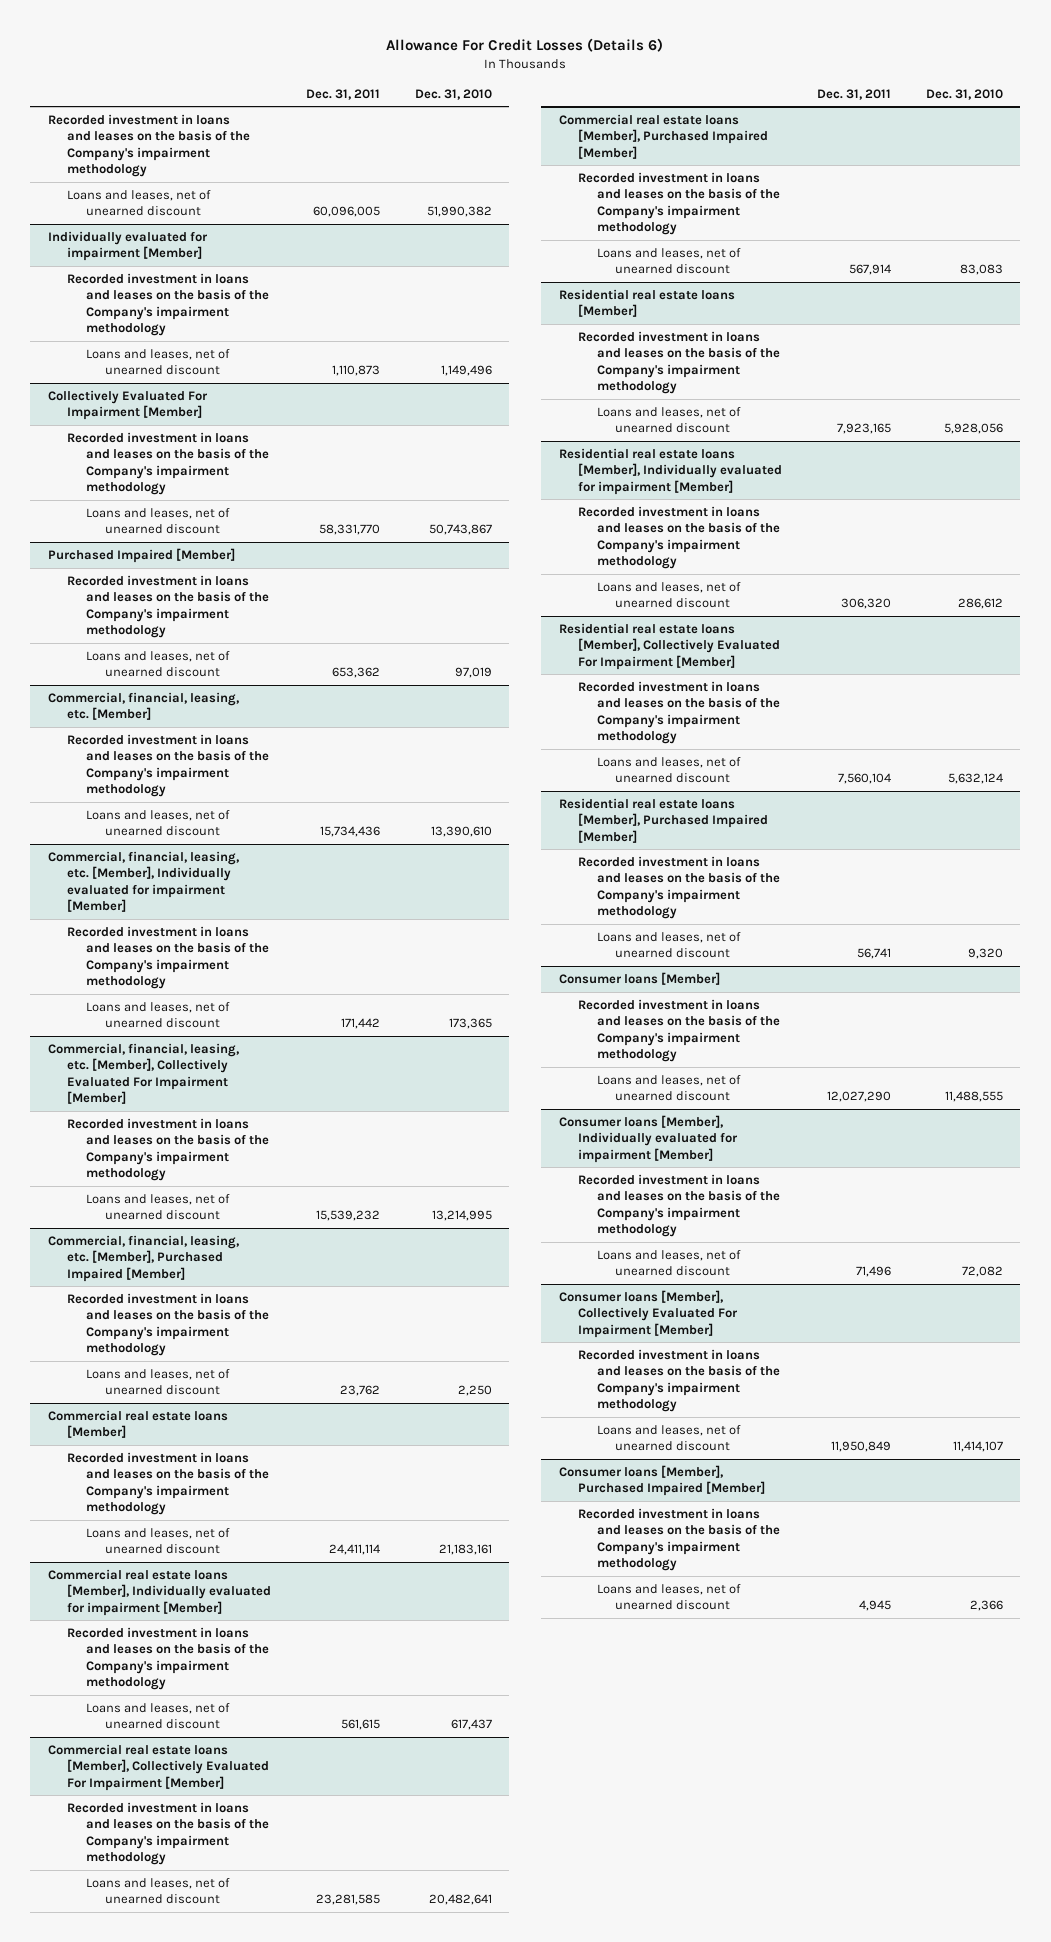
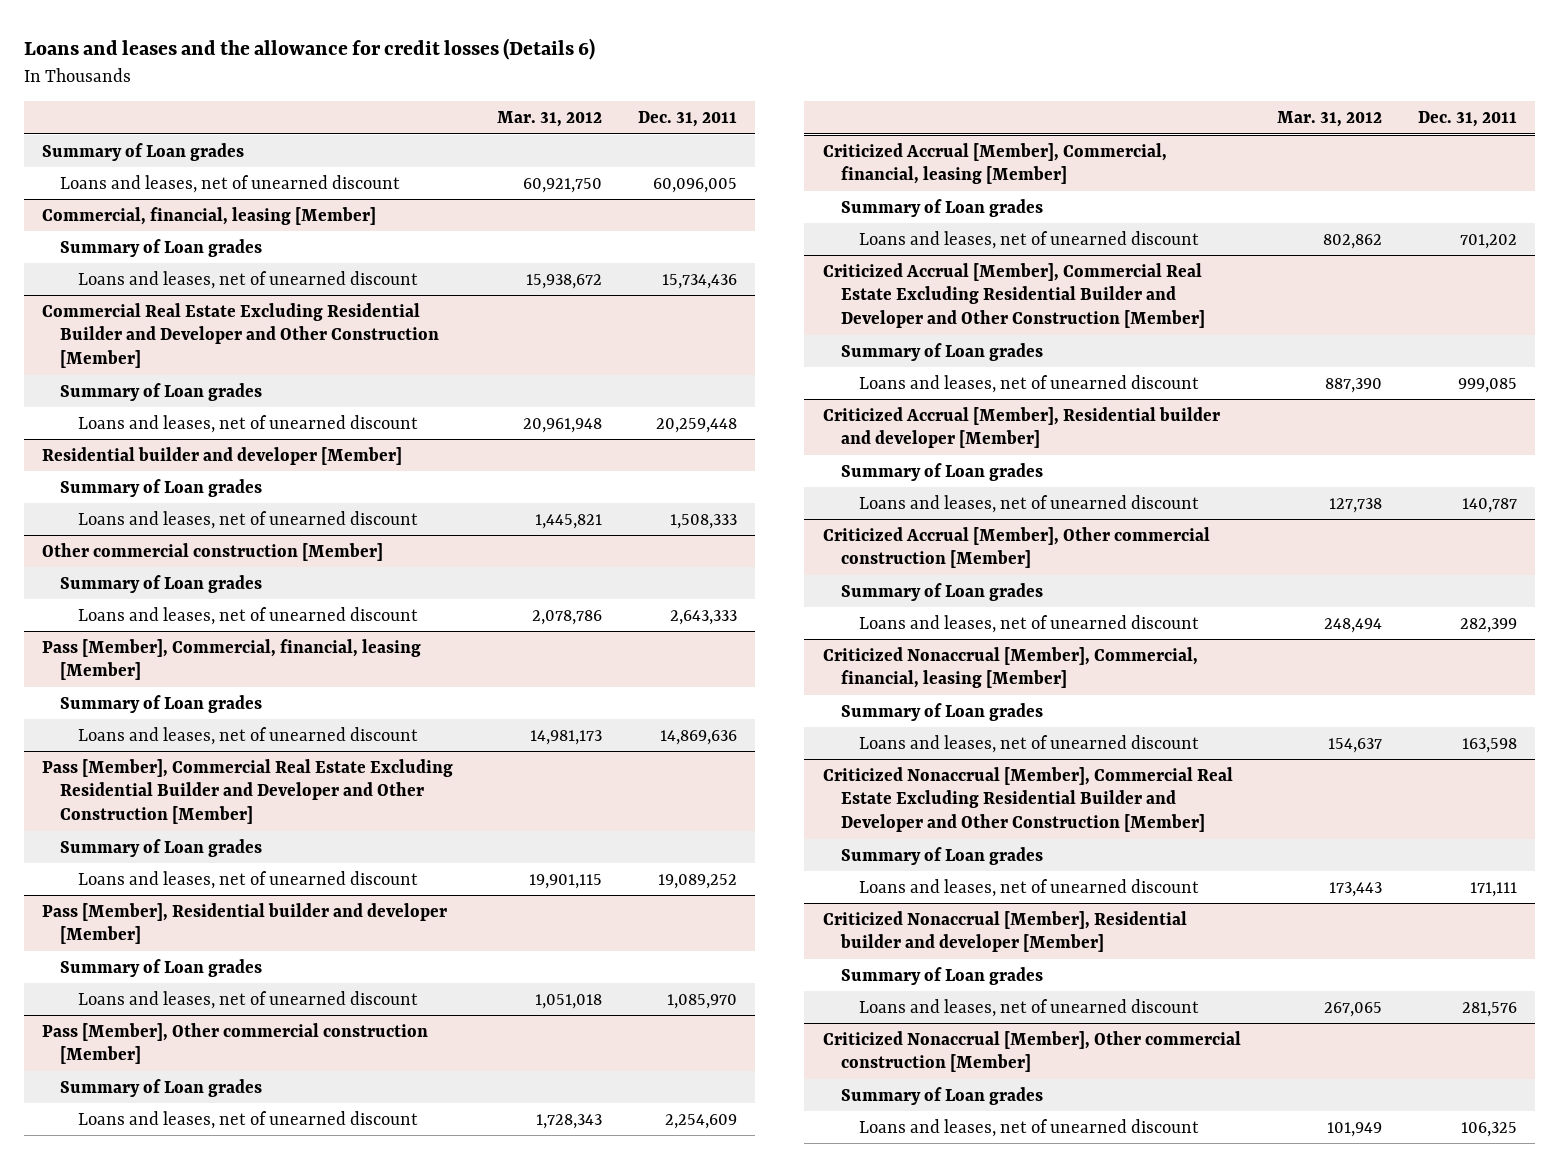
- Allowance For Credit Losses (Details 6)
+ Loans and leases and the allowance for credit losses (Details 6)
- | Dec. 31, 2011 | Dec. 31, 2010
+ | Mar. 31, 2012 | Dec. 31, 2011
- Recorded investment in loans and leases on the basis of the Company's impairment methodology
+ Summary of Loan grades
- Individually evaluated for impairment [Member]
- Recorded investment in loans and leases on the basis of the Company's impairment methodology
- Loans and leases, net of unearned discount | 1,110,873 | 1,149,496
- Collectively Evaluated For Impairment [Member]
- Recorded investment in loans and leases on the basis of the Company's impairment methodology
- Loans and leases, net of unearned discount | 58,331,770 | 50,743,867
- Purchased Impaired [Member]
- Recorded investment in loans and leases on the basis of the Company's impairment methodology
- Loans and leases, net of unearned discount | 653,362 | 97,019
- Commercial, financial, leasing, etc. [Member]
- Recorded investment in loans and leases on the basis of the Company's impairment methodology
+ Commercial, financial, leasing [Member]
+ Summary of Loan grades
- Commercial, financial, leasing, etc. [Member], Individually evaluated for impairment [Member]
- Recorded investment in loans and leases on the basis of the Company's impairment methodology
- Loans and leases, net of unearned discount | 171,442 | 173,365
- Commercial, financial, leasing, etc. [Member], Collectively Evaluated For Impairment [Member]
- Recorded investment in loans and leases on the basis of the Company's impairment methodology
- Loans and leases, net of unearned discount | 15,539,232 | 13,214,995
- Commercial, financial, leasing, etc. [Member], Purchased Impaired [Member]
- Recorded investment in loans and leases on the basis of the Company's impairment methodology
- Loans and leases, net of unearned discount | 23,762 | 2,250
- Commercial real estate loans [Member]
- Recorded investment in loans and leases on the basis of the Company's impairment methodology
- Loans and leases, net of unearned discount | 24,411,114 | 21,183,161
- Commercial real estate loans [Member], Individually evaluated for impairment [Member]
- Recorded investment in loans and leases on the basis of the Company's impairment methodology
- Loans and leases, net of unearned discount | 561,615 | 617,437
- Commercial real estate loans [Member], Collectively Evaluated For Impairment [Member]
- Recorded investment in loans and leases on the basis of the Company's impairment methodology
- Loans and leases, net of unearned discount | 23,281,585 | 20,482,641
- Commercial real estate loans [Member], Purchased Impaired [Member]
- Recorded investment in loans and leases on the basis of the Company's impairment methodology
- Loans and leases, net of unearned discount | 567,914 | 83,083
- Residential real estate loans [Member]
- Recorded investment in loans and leases on the basis of the Company's impairment methodology
- Loans and leases, net of unearned discount | 7,923,165 | 5,928,056
- Residential real estate loans [Member], Individually evaluated for impairment [Member]
- Recorded investment in loans and leases on the basis of the Company's impairment methodology
- Loans and leases, net of unearned discount | 306,320 | 286,612
- Residential real estate loans [Member], Collectively Evaluated For Impairment [Member]
- Recorded investment in loans and leases on the basis of the Company's impairment methodology
- Loans and leases, net of unearned discount | 7,560,104 | 5,632,124
- Residential real estate loans [Member], Purchased Impaired [Member]
- Recorded investment in loans and leases on the basis of the Company's impairment methodology
- Loans and leases, net of unearned discount | 56,741 | 9,320
- Consumer loans [Member]
- Recorded investment in loans and leases on the basis of the Company's impairment methodology
- Loans and leases, net of unearned discount | 12,027,290 | 11,488,555
- Consumer loans [Member], Individually evaluated for impairment [Member]
- Recorded investment in loans and leases on the basis of the Company's impairment methodology
- Loans and leases, net of unearned discount | 71,496 | 72,082
- Consumer loans [Member], Collectively Evaluated For Impairment [Member]
- Recorded investment in loans and leases on the basis of the Company's impairment methodology
- Loans and leases, net of unearned discount | 11,950,849 | 11,414,107
- Consumer loans [Member], Purchased Impaired [Member]
- Recorded investment in loans and leases on the basis of the Company's impairment methodology
- Loans and leases, net of unearned discount | 4,945 | 2,366
+ Commercial Real Estate Excluding Residential Builder and Developer and Other Construction [Member]
+ Summary of Loan grades
+ Loans and leases, net of unearned discount | 20,961,948 | 20,259,448
+ Residential builder and developer [Member]
+ Summary of Loan grades
+ Loans and leases, net of unearned discount | 1,445,821 | 1,508,333
+ Other commercial construction [Member]
+ Summary of Loan grades
+ Loans and leases, net of unearned discount | 2,078,786 | 2,643,333
+ Pass [Member], Commercial, financial, leasing [Member]
+ Summary of Loan grades
+ Loans and leases, net of unearned discount | 14,981,173 | 14,869,636
+ Pass [Member], Commercial Real Estate Excluding Residential Builder and Developer and Other Construction [Member]
+ Summary of Loan grades
+ Loans and leases, net of unearned discount | 19,901,115 | 19,089,252
+ Pass [Member], Residential builder and developer [Member]
+ Summary of Loan grades
+ Loans and leases, net of unearned discount | 1,051,018 | 1,085,970
+ Pass [Member], Other commercial construction [Member]
+ Summary of Loan grades
+ Loans and leases, net of unearned discount | 1,728,343 | 2,254,609
+ Criticized Accrual [Member], Commercial, financial, leasing [Member]
+ Summary of Loan grades
+ Loans and leases, net of unearned discount | 802,862 | 701,202
+ Criticized Accrual [Member], Commercial Real Estate Excluding Residential Builder and Developer and Other Construction [Member]
+ Summary of Loan grades
+ Loans and leases, net of unearned discount | 887,390 | 999,085
+ Criticized Accrual [Member], Residential builder and developer [Member]
+ Summary of Loan grades
+ Loans and leases, net of unearned discount | 127,738 | 140,787
+ Criticized Accrual [Member], Other commercial construction [Member]
+ Summary of Loan grades
+ Loans and leases, net of unearned discount | 248,494 | 282,399
+ Criticized Nonaccrual [Member], Commercial, financial, leasing [Member]
+ Summary of Loan grades
+ Loans and leases, net of unearned discount | 154,637 | 163,598
+ Criticized Nonaccrual [Member], Commercial Real Estate Excluding Residential Builder and Developer and Other Construction [Member]
+ Summary of Loan grades
+ Loans and leases, net of unearned discount | 173,443 | 171,111
+ Criticized Nonaccrual [Member], Residential builder and developer [Member]
+ Summary of Loan grades
+ Loans and leases, net of unearned discount | 267,065 | 281,576
+ Criticized Nonaccrual [Member], Other commercial construction [Member]
+ Summary of Loan grades
+ Loans and leases, net of unearned discount | 101,949 | 106,325

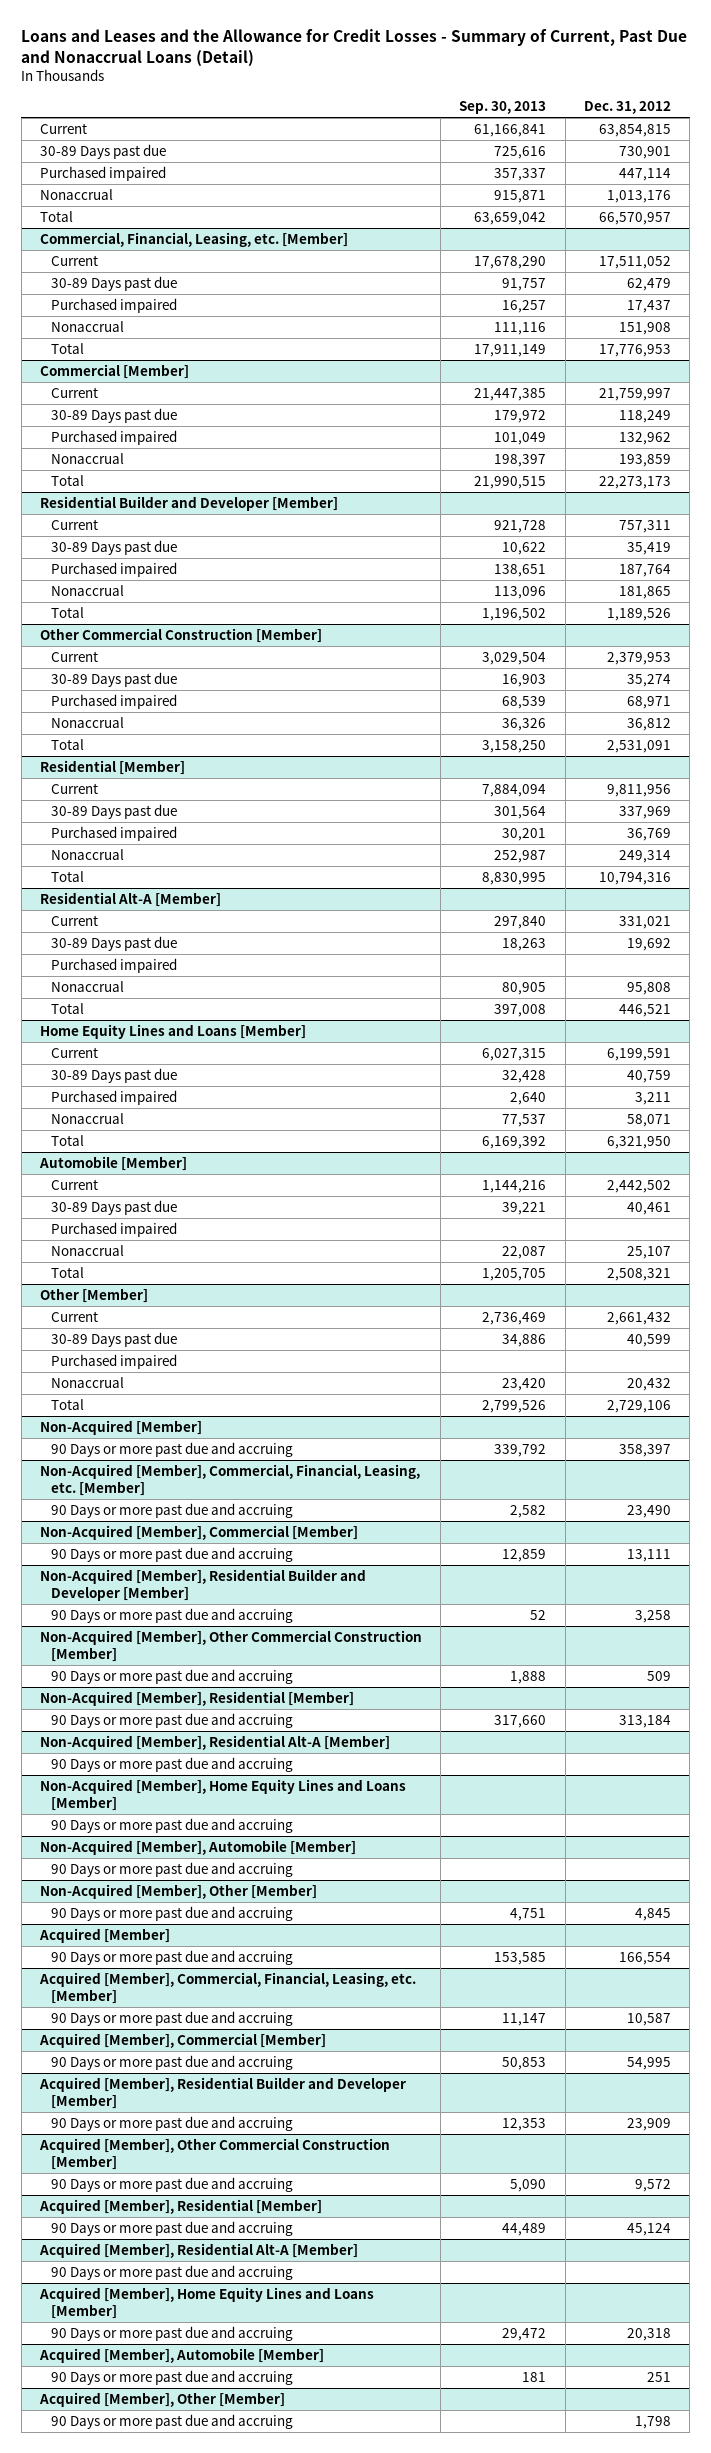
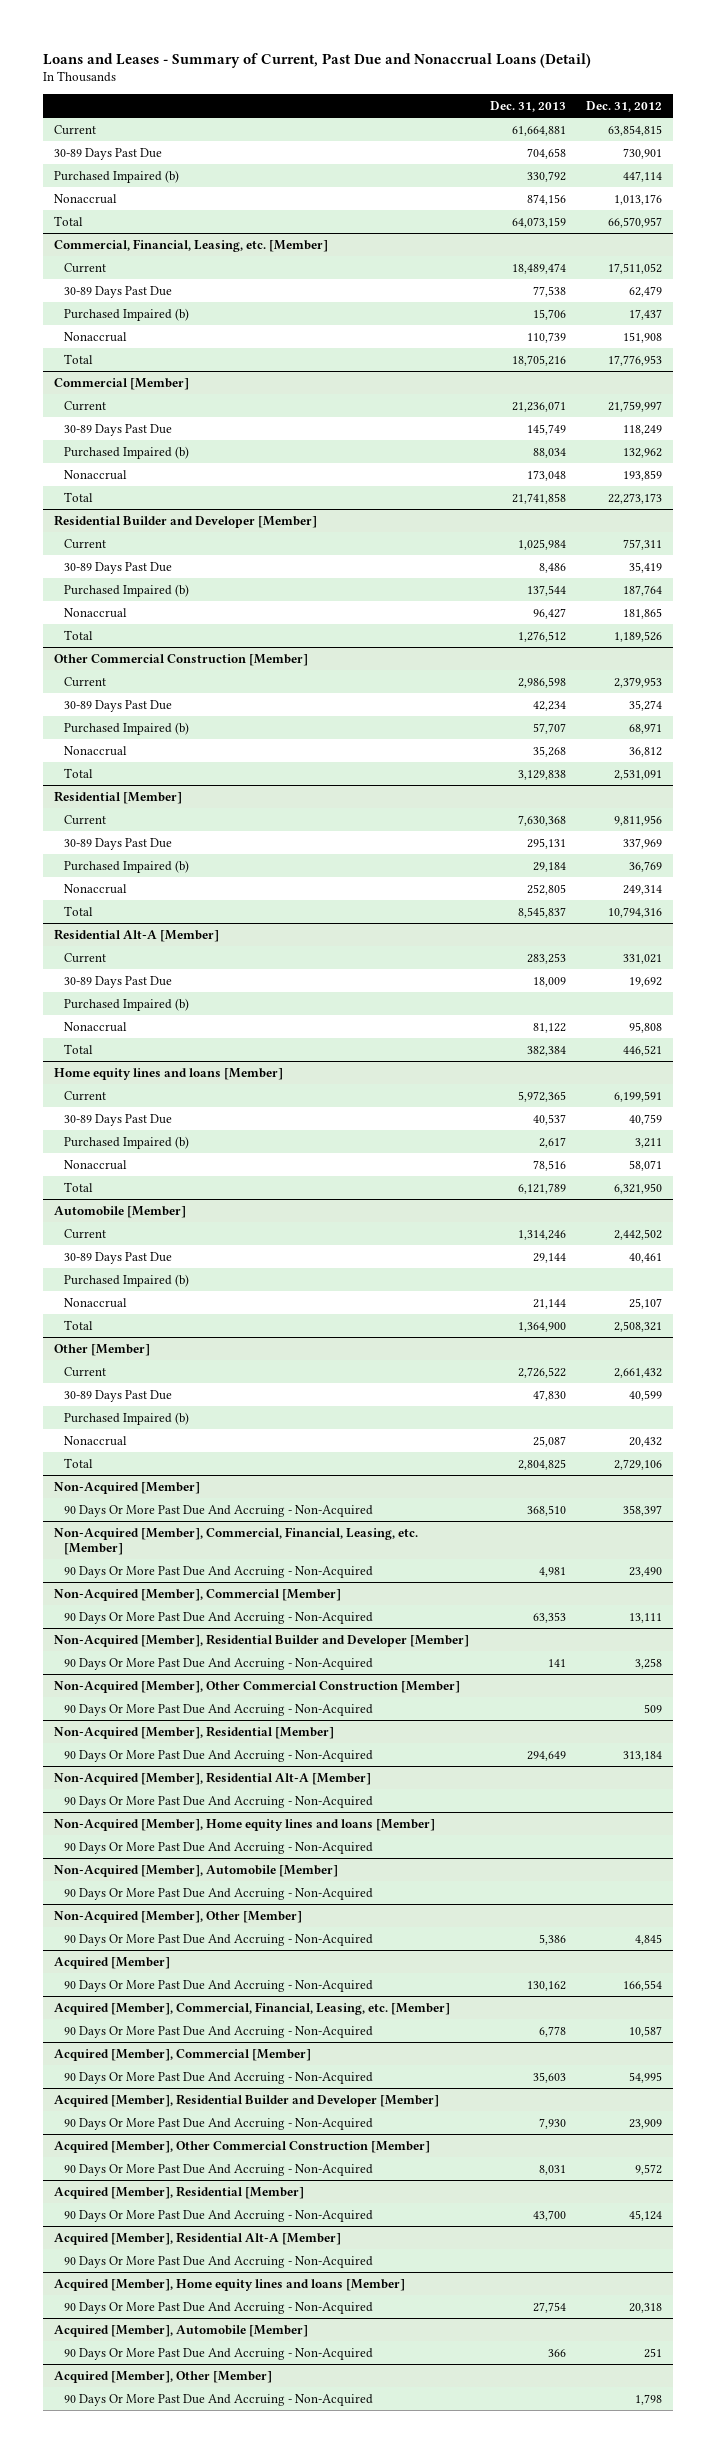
- Loans and Leases and the Allowance for Credit Losses - Summary of Current, Past Due and Nonaccrual Loans (Detail)
+ Loans and Leases - Summary of Current, Past Due and Nonaccrual Loans (Detail)
- | Sep. 30, 2013 | Dec. 31, 2012
+ | Dec. 31, 2013 | Dec. 31, 2012
- 30-89 Days past due | 725,616 | 730,901
- Purchased impaired | 357,337 | 447,114
+ 30-89 Days Past Due | 704,658 | 730,901
+ Purchased Impaired (b) | 330,792 | 447,114
@ Commercial, Financial, Leasing, etc. [Member]
- 30-89 Days past due | 91,757 | 62,479
- Purchased impaired | 16,257 | 17,437
+ 30-89 Days Past Due | 77,538 | 62,479
+ Purchased Impaired (b) | 15,706 | 17,437
@ Commercial [Member]
- 30-89 Days past due | 179,972 | 118,249
- Purchased impaired | 101,049 | 132,962
+ 30-89 Days Past Due | 145,749 | 118,249
+ Purchased Impaired (b) | 88,034 | 132,962
@ Residential Builder and Developer [Member]
- 30-89 Days past due | 10,622 | 35,419
- Purchased impaired | 138,651 | 187,764
+ 30-89 Days Past Due | 8,486 | 35,419
+ Purchased Impaired (b) | 137,544 | 187,764
@ Other Commercial Construction [Member]
- 30-89 Days past due | 16,903 | 35,274
- Purchased impaired | 68,539 | 68,971
+ 30-89 Days Past Due | 42,234 | 35,274
+ Purchased Impaired (b) | 57,707 | 68,971
@ Residential [Member]
- 30-89 Days past due | 301,564 | 337,969
- Purchased impaired | 30,201 | 36,769
+ 30-89 Days Past Due | 295,131 | 337,969
+ Purchased Impaired (b) | 29,184 | 36,769
@ Residential Alt-A [Member]
- 30-89 Days past due | 18,263 | 19,692
- Purchased impaired
+ 30-89 Days Past Due | 18,009 | 19,692
+ Purchased Impaired (b)
- Home Equity Lines and Loans [Member]
+ Home equity lines and loans [Member]
- 30-89 Days past due | 32,428 | 40,759
- Purchased impaired | 2,640 | 3,211
+ 30-89 Days Past Due | 40,537 | 40,759
+ Purchased Impaired (b) | 2,617 | 3,211
@ Automobile [Member]
- 30-89 Days past due | 39,221 | 40,461
- Purchased impaired
+ 30-89 Days Past Due | 29,144 | 40,461
+ Purchased Impaired (b)
@ Other [Member]
- 30-89 Days past due | 34,886 | 40,599
- Purchased impaired
+ 30-89 Days Past Due | 47,830 | 40,599
+ Purchased Impaired (b)
@ Non-Acquired [Member]
- 90 Days or more past due and accruing | 339,792 | 358,397
+ 90 Days Or More Past Due And Accruing - Non-Acquired | 368,510 | 358,397
@ Non-Acquired [Member], Commercial, Financial, Leasing, etc. [Member]
- 90 Days or more past due and accruing | 2,582 | 23,490
+ 90 Days Or More Past Due And Accruing - Non-Acquired | 4,981 | 23,490
@ Non-Acquired [Member], Commercial [Member]
- 90 Days or more past due and accruing | 12,859 | 13,111
+ 90 Days Or More Past Due And Accruing - Non-Acquired | 63,353 | 13,111
@ Non-Acquired [Member], Residential Builder and Developer [Member]
- 90 Days or more past due and accruing | 52 | 3,258
+ 90 Days Or More Past Due And Accruing - Non-Acquired | 141 | 3,258
@ Non-Acquired [Member], Other Commercial Construction [Member]
- 90 Days or more past due and accruing | 1,888 | 509
+ 90 Days Or More Past Due And Accruing - Non-Acquired | | 509
@ Non-Acquired [Member], Residential [Member]
- 90 Days or more past due and accruing | 317,660 | 313,184
+ 90 Days Or More Past Due And Accruing - Non-Acquired | 294,649 | 313,184
@ Non-Acquired [Member], Residential Alt-A [Member]
- 90 Days or more past due and accruing
- Non-Acquired [Member], Home Equity Lines and Loans [Member]
- 90 Days or more past due and accruing
@ Non-Acquired [Member], Residential Alt-A [Member]
+ 90 Days Or More Past Due And Accruing - Non-Acquired
+ Non-Acquired [Member], Home equity lines and loans [Member]
+ 90 Days Or More Past Due And Accruing - Non-Acquired
@ Non-Acquired [Member], Automobile [Member]
- 90 Days or more past due and accruing
+ 90 Days Or More Past Due And Accruing - Non-Acquired
@ Non-Acquired [Member], Other [Member]
- 90 Days or more past due and accruing | 4,751 | 4,845
+ 90 Days Or More Past Due And Accruing - Non-Acquired | 5,386 | 4,845
@ Acquired [Member]
- 90 Days or more past due and accruing | 153,585 | 166,554
+ 90 Days Or More Past Due And Accruing - Non-Acquired | 130,162 | 166,554
@ Acquired [Member], Commercial, Financial, Leasing, etc. [Member]
- 90 Days or more past due and accruing | 11,147 | 10,587
+ 90 Days Or More Past Due And Accruing - Non-Acquired | 6,778 | 10,587
@ Acquired [Member], Commercial [Member]
- 90 Days or more past due and accruing | 50,853 | 54,995
+ 90 Days Or More Past Due And Accruing - Non-Acquired | 35,603 | 54,995
@ Acquired [Member], Residential Builder and Developer [Member]
- 90 Days or more past due and accruing | 12,353 | 23,909
+ 90 Days Or More Past Due And Accruing - Non-Acquired | 7,930 | 23,909
@ Acquired [Member], Other Commercial Construction [Member]
- 90 Days or more past due and accruing | 5,090 | 9,572
+ 90 Days Or More Past Due And Accruing - Non-Acquired | 8,031 | 9,572
@ Acquired [Member], Residential [Member]
- 90 Days or more past due and accruing | 44,489 | 45,124
+ 90 Days Or More Past Due And Accruing - Non-Acquired | 43,700 | 45,124
@ Acquired [Member], Residential Alt-A [Member]
- 90 Days or more past due and accruing
- Acquired [Member], Home Equity Lines and Loans [Member]
- 90 Days or more past due and accruing | 29,472 | 20,318
@ Acquired [Member], Residential Alt-A [Member]
+ 90 Days Or More Past Due And Accruing - Non-Acquired
+ Acquired [Member], Home equity lines and loans [Member]
+ 90 Days Or More Past Due And Accruing - Non-Acquired | 27,754 | 20,318
@ Acquired [Member], Automobile [Member]
- 90 Days or more past due and accruing | 181 | 251
+ 90 Days Or More Past Due And Accruing - Non-Acquired | 366 | 251
@ Acquired [Member], Other [Member]
- 90 Days or more past due and accruing | | 1,798
+ 90 Days Or More Past Due And Accruing - Non-Acquired | | 1,798

